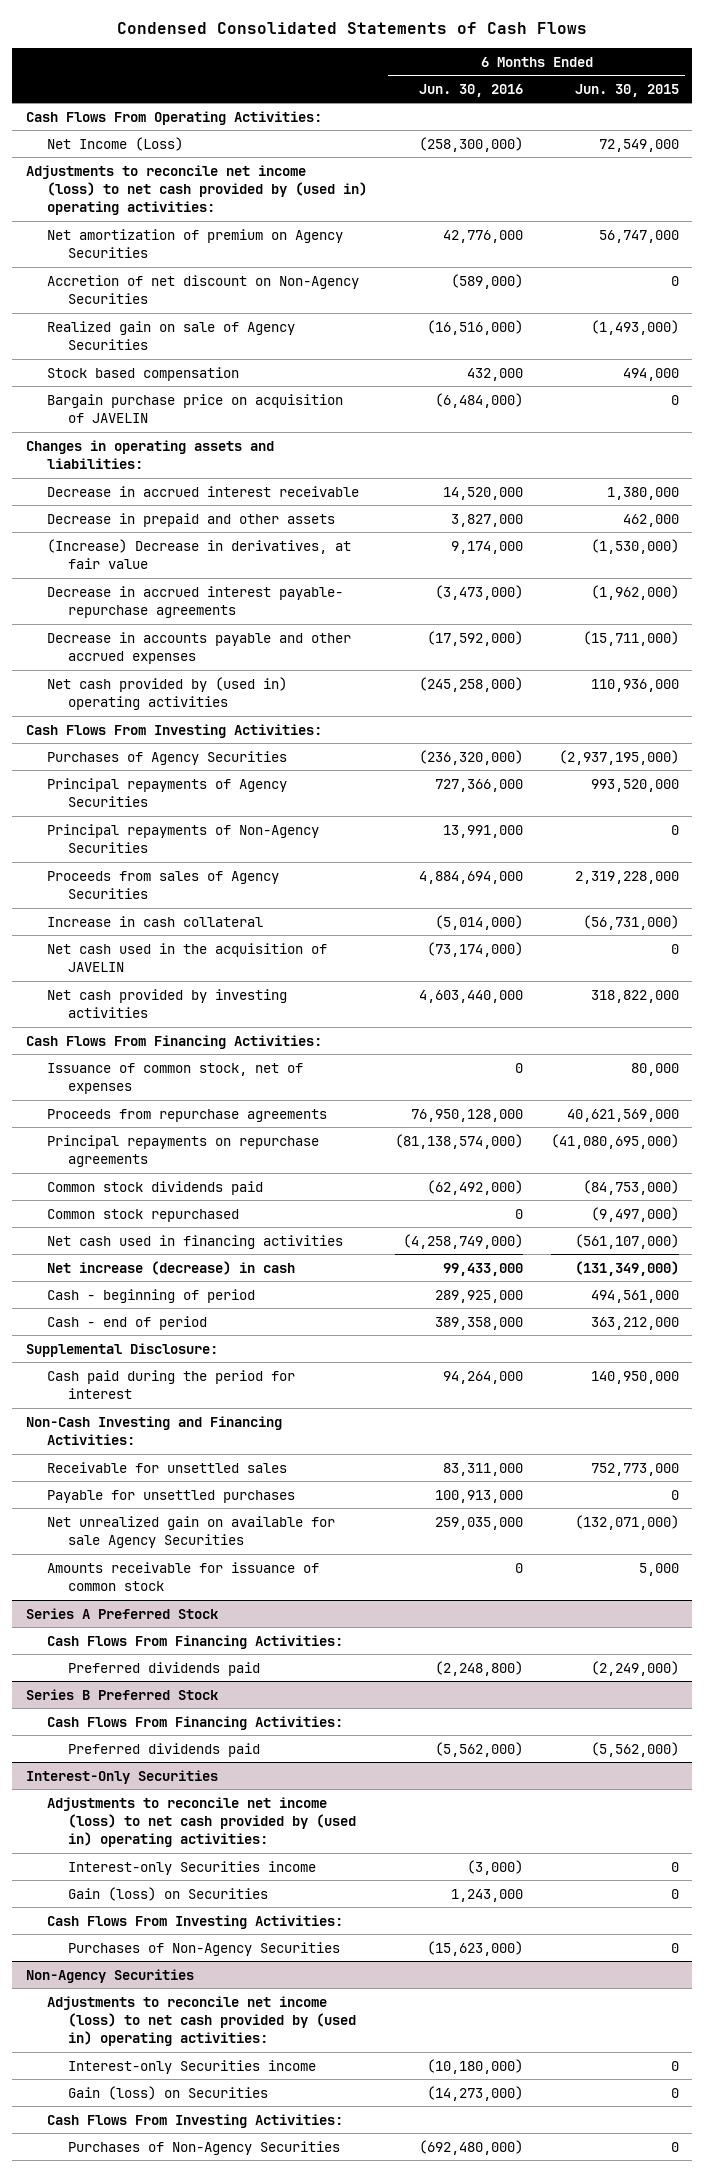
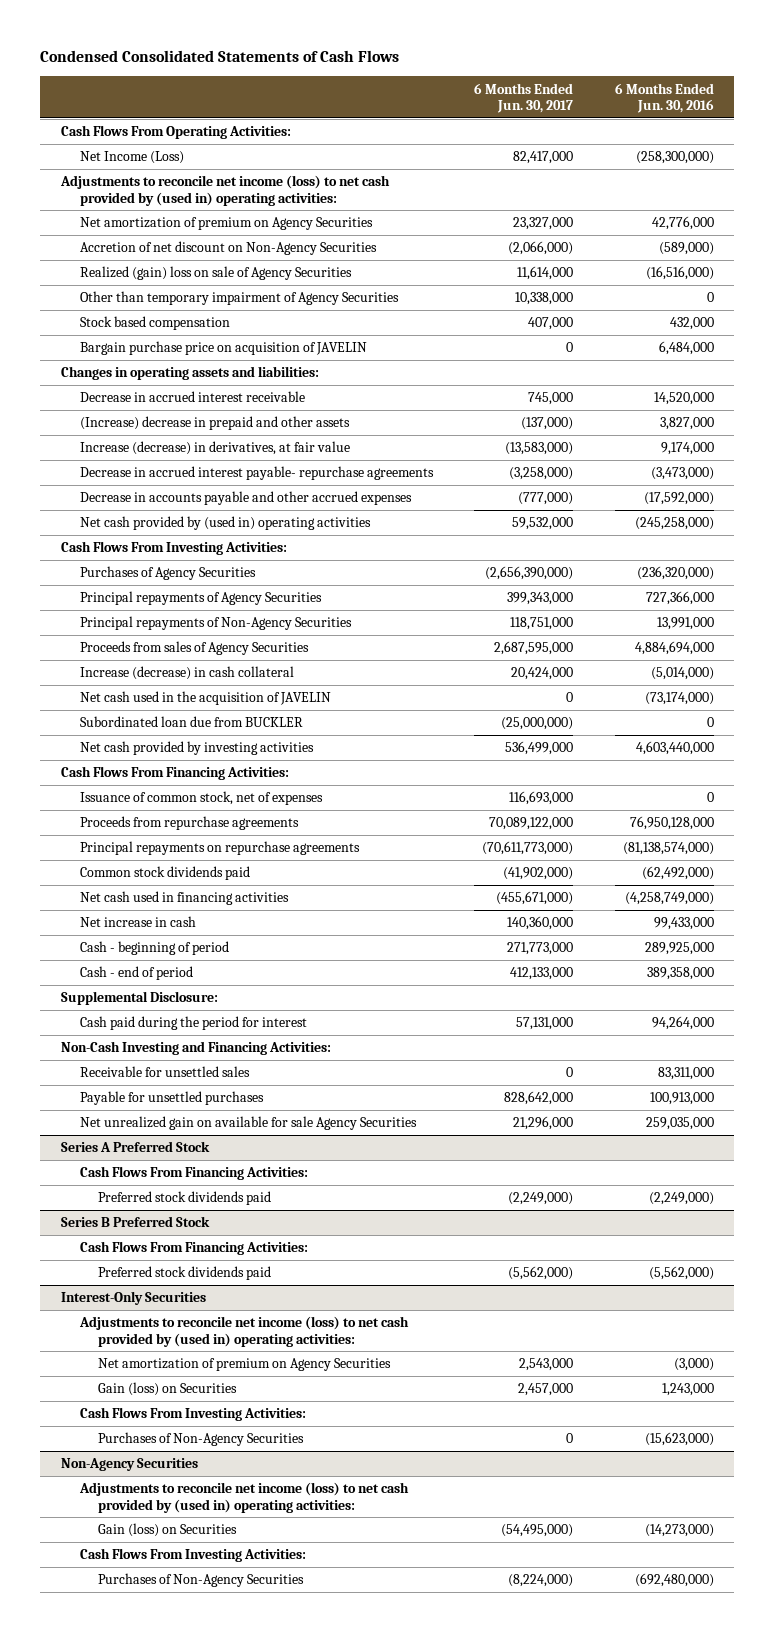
- | 6 Months Ended Jun. 30, 2016 | 6 Months Ended Jun. 30, 2015
+ | 6 Months Ended Jun. 30, 2017 | 6 Months Ended Jun. 30, 2016
- Realized gain on sale of Agency Securities | (16,516,000) | (1,493,000)
+ Realized (gain) loss on sale of Agency Securities | 11,614,000 | (16,516,000)
+ Other than temporary impairment of Agency Securities | 10,338,000 | 0
- Bargain purchase price on acquisition of JAVELIN | (6,484,000) | 0
+ Bargain purchase price on acquisition of JAVELIN | 0 | 6,484,000
- Decrease in prepaid and other assets | 3,827,000 | 462,000
- (Increase) Decrease in derivatives, at fair value | 9,174,000 | (1,530,000)
+ (Increase) decrease in prepaid and other assets | (137,000) | 3,827,000
+ Increase (decrease) in derivatives, at fair value | (13,583,000) | 9,174,000
- Increase in cash collateral | (5,014,000) | (56,731,000)
+ Increase (decrease) in cash collateral | 20,424,000 | (5,014,000)
+ Subordinated loan due from BUCKLER | (25,000,000) | 0
- Common stock repurchased | 0 | (9,497,000)
- Net increase (decrease) in cash | 99,433,000 | (131,349,000)
+ Net increase in cash | 140,360,000 | 99,433,000
- Amounts receivable for issuance of common stock | 0 | 5,000
@ Series A Preferred Stock
- Preferred dividends paid | (2,248,800) | (2,249,000)
+ Preferred stock dividends paid | (2,249,000) | (2,249,000)
@ Series B Preferred Stock
- Preferred dividends paid | (5,562,000) | (5,562,000)
+ Preferred stock dividends paid | (5,562,000) | (5,562,000)
@ Interest-Only Securities
- Interest-only Securities income | (3,000) | 0
+ Net amortization of premium on Agency Securities | 2,543,000 | (3,000)
@ Non-Agency Securities
- Interest-only Securities income | (10,180,000) | 0

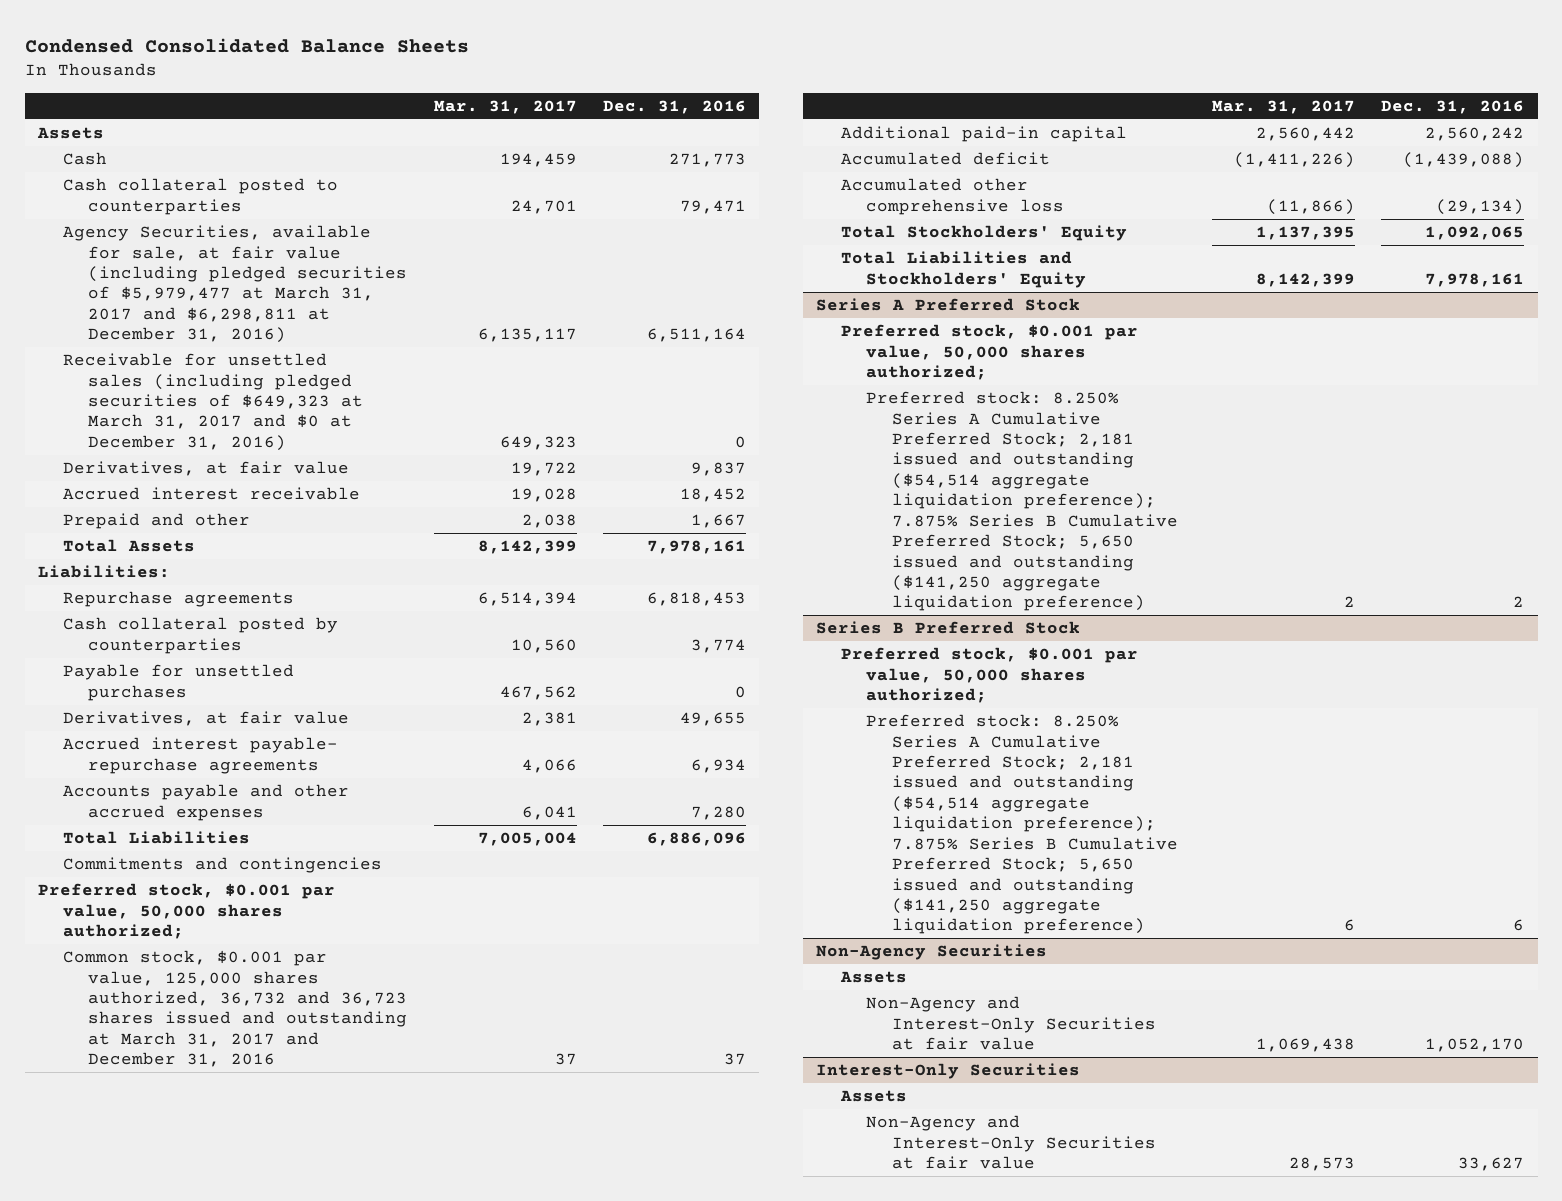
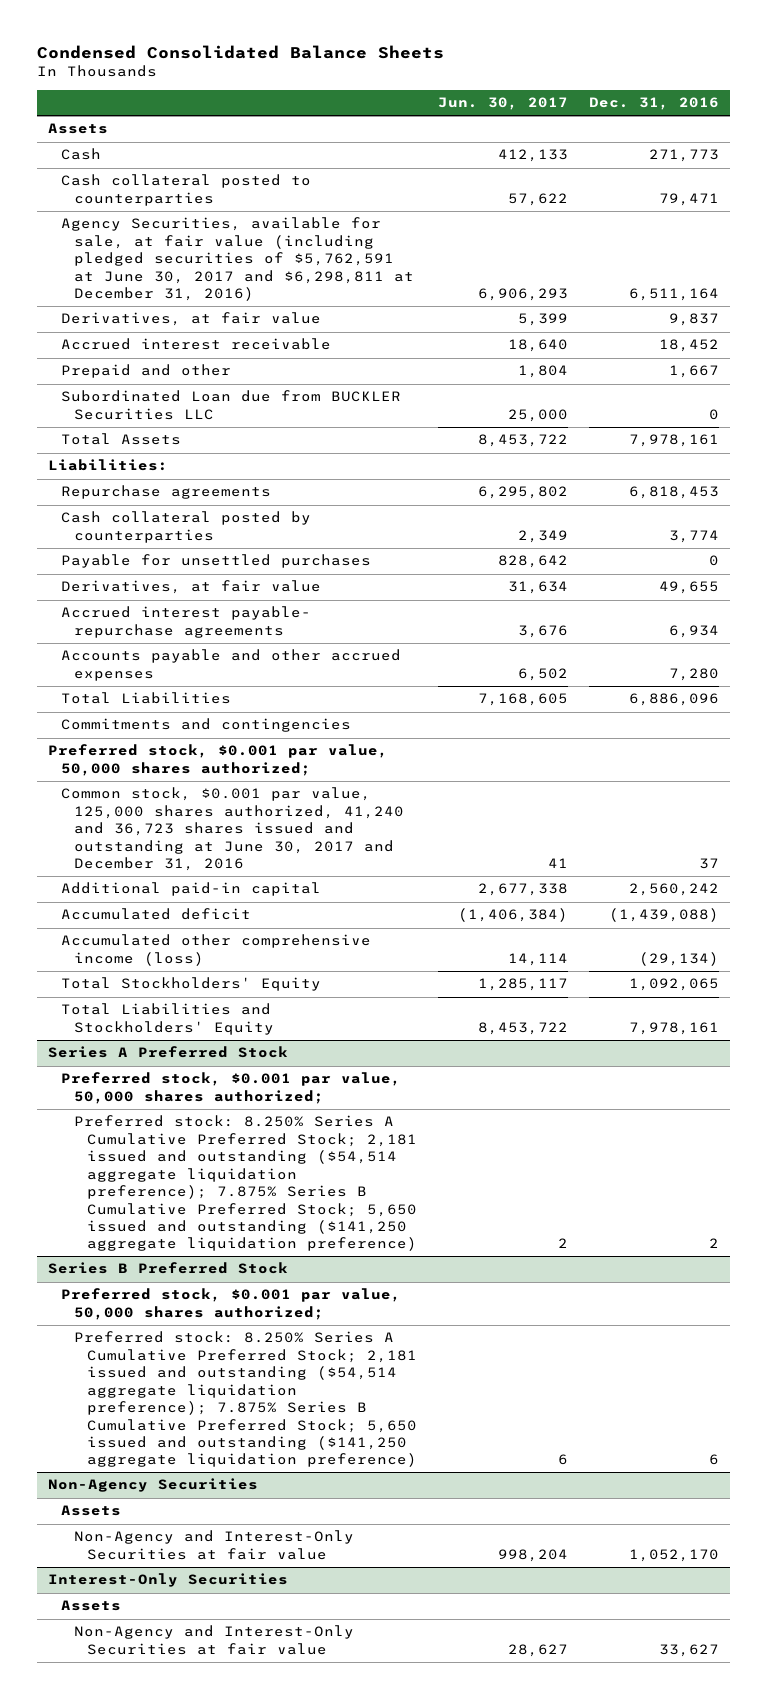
- | Mar. 31, 2017 | Dec. 31, 2016
+ | Jun. 30, 2017 | Dec. 31, 2016
- Agency Securities, available for sale, at fair value (including pledged securities of $5,979,477 at March 31, 2017 and $6,298,811 at December 31, 2016) | 6,135,117 | 6,511,164
- Receivable for unsettled sales (including pledged securities of $649,323 at March 31, 2017 and $0 at December 31, 2016) | 649,323 | 0
+ Agency Securities, available for sale, at fair value (including pledged securities of $5,762,591 at June 30, 2017 and $6,298,811 at December 31, 2016) | 6,906,293 | 6,511,164
+ Subordinated Loan due from BUCKLER Securities LLC | 25,000 | 0
- Common stock, $0.001 par value, 125,000 shares authorized, 36,732 and 36,723 shares issued and outstanding at March 31, 2017 and December 31, 2016 | 37 | 37
+ Common stock, $0.001 par value, 125,000 shares authorized, 41,240 and 36,723 shares issued and outstanding at June 30, 2017 and December 31, 2016 | 41 | 37
- Accumulated other comprehensive loss | (11,866) | (29,134)
+ Accumulated other comprehensive income (loss) | 14,114 | (29,134)

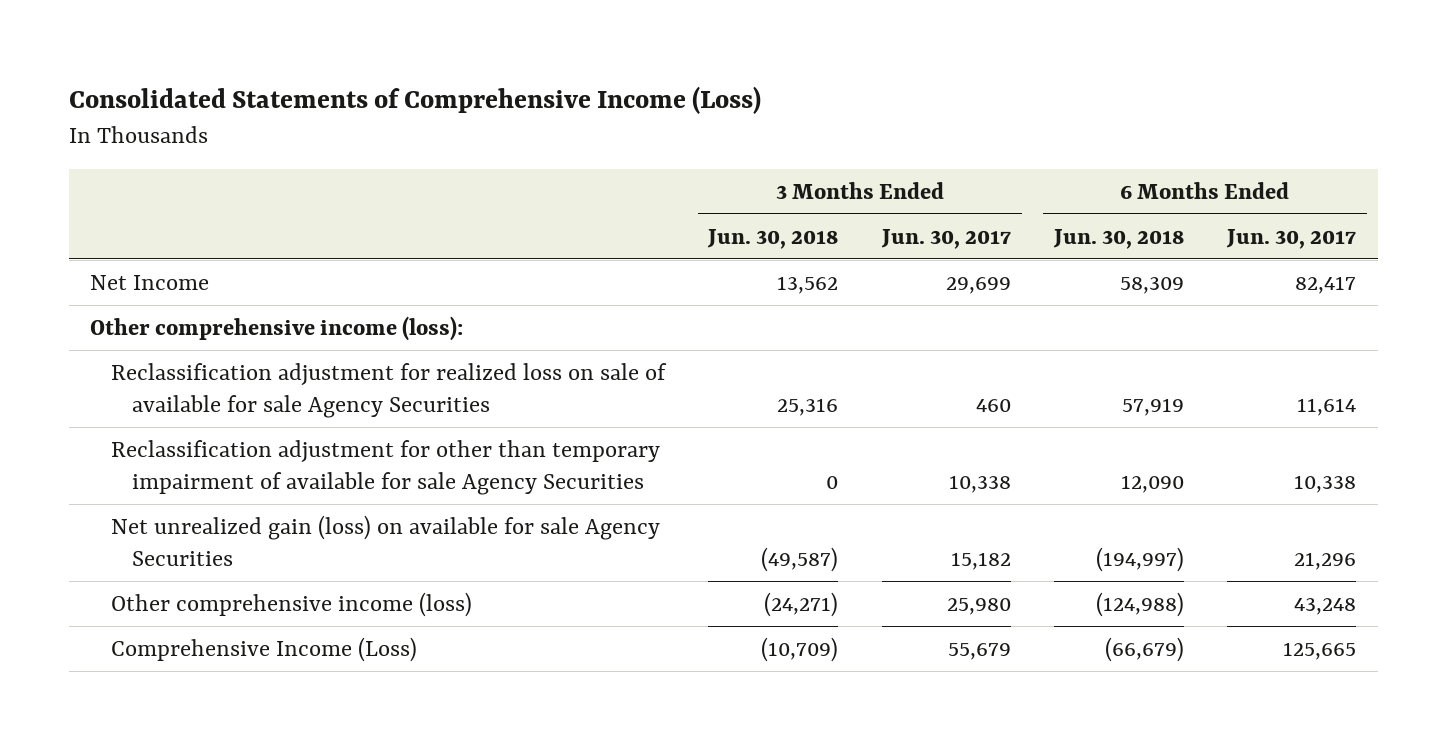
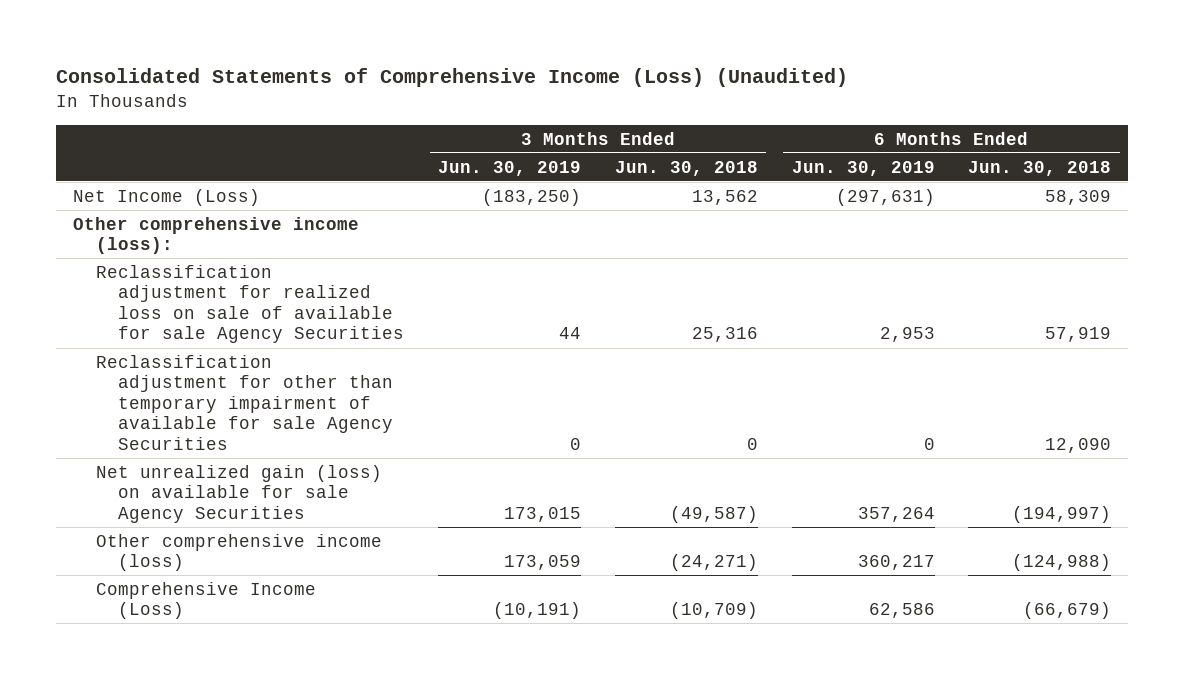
- Consolidated Statements of Comprehensive Income (Loss)
+ Consolidated Statements of Comprehensive Income (Loss) (Unaudited)
- | 3 Months Ended Jun. 30, 2018 | 3 Months Ended Jun. 30, 2017 | 6 Months Ended Jun. 30, 2018 | 6 Months Ended Jun. 30, 2017
+ | 3 Months Ended Jun. 30, 2019 | 3 Months Ended Jun. 30, 2018 | 6 Months Ended Jun. 30, 2019 | 6 Months Ended Jun. 30, 2018
- Net Income | 13,562 | 29,699 | 58,309 | 82,417
+ Net Income (Loss) | (183,250) | 13,562 | (297,631) | 58,309

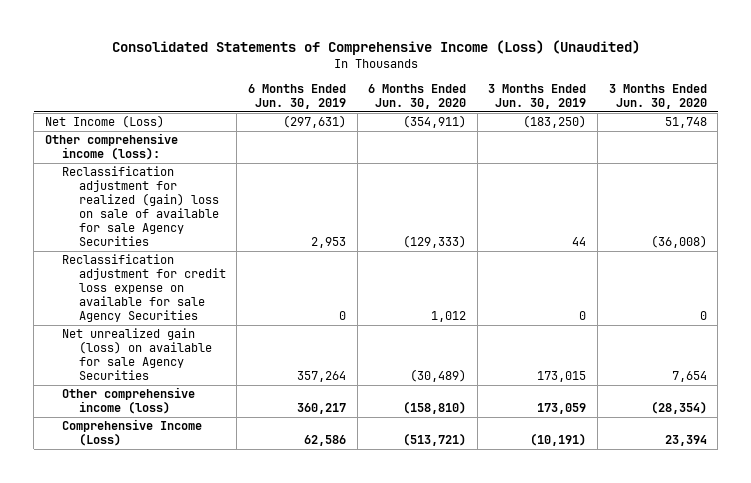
- | 3 Months Ended Jun. 30, 2019 | 3 Months Ended Jun. 30, 2018 | 6 Months Ended Jun. 30, 2019 | 6 Months Ended Jun. 30, 2018
+ | 6 Months Ended Jun. 30, 2019 | 6 Months Ended Jun. 30, 2020 | 3 Months Ended Jun. 30, 2019 | 3 Months Ended Jun. 30, 2020
- Reclassification adjustment for realized loss on sale of available for sale Agency Securities | 44 | 25,316 | 2,953 | 57,919
- Reclassification adjustment for other than temporary impairment of available for sale Agency Securities | 0 | 0 | 0 | 12,090
+ Reclassification adjustment for realized (gain) loss on sale of available for sale Agency Securities | 2,953 | (129,333) | 44 | (36,008)
+ Reclassification adjustment for credit loss expense on available for sale Agency Securities | 0 | 1,012 | 0 | 0

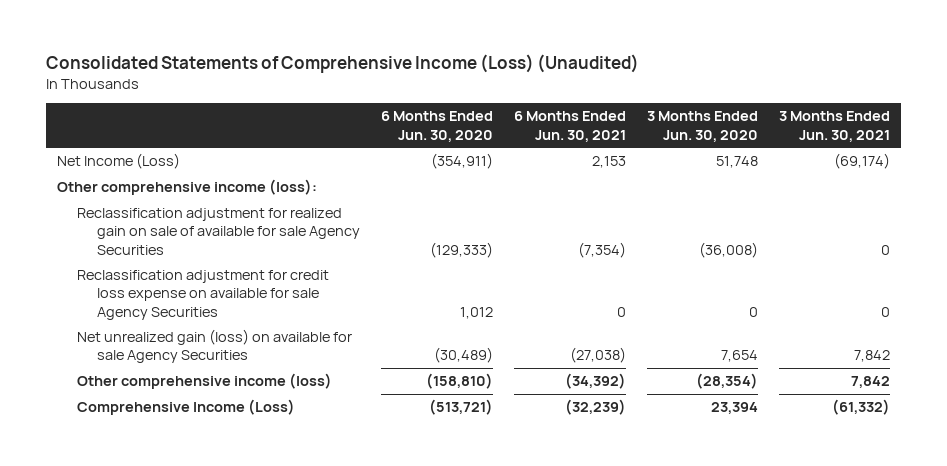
- | 6 Months Ended Jun. 30, 2019 | 6 Months Ended Jun. 30, 2020 | 3 Months Ended Jun. 30, 2019 | 3 Months Ended Jun. 30, 2020
+ | 6 Months Ended Jun. 30, 2020 | 6 Months Ended Jun. 30, 2021 | 3 Months Ended Jun. 30, 2020 | 3 Months Ended Jun. 30, 2021
- Reclassification adjustment for realized (gain) loss on sale of available for sale Agency Securities | 2,953 | (129,333) | 44 | (36,008)
+ Reclassification adjustment for realized gain on sale of available for sale Agency Securities | (129,333) | (7,354) | (36,008) | 0

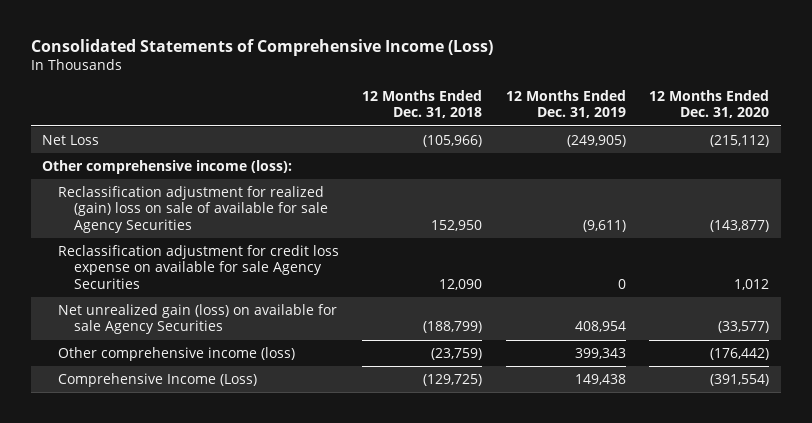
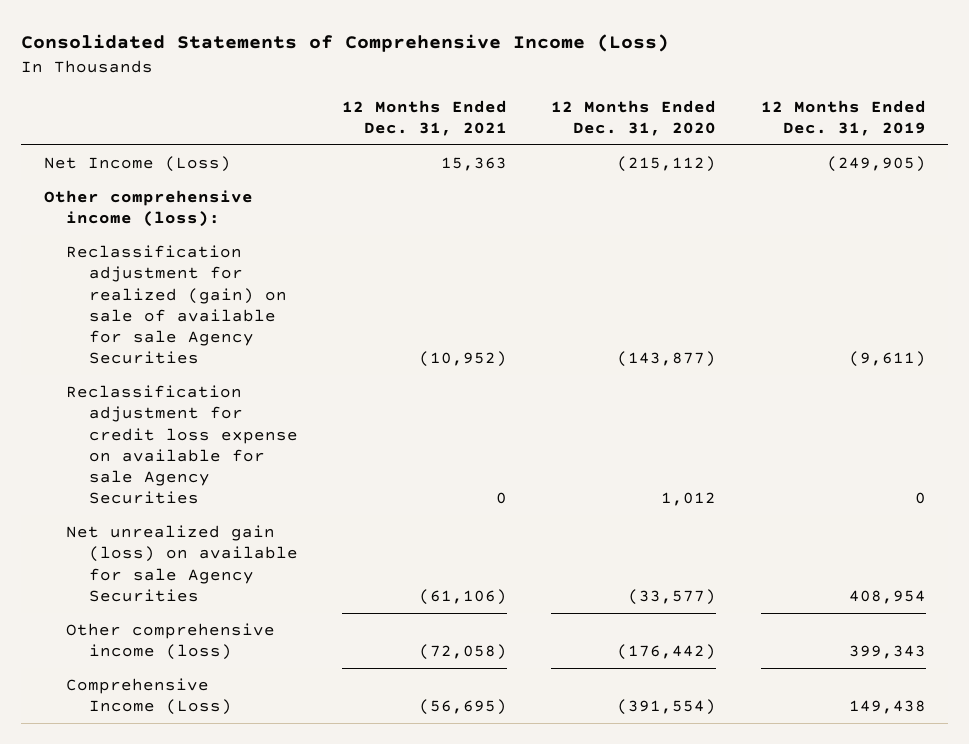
- | 12 Months Ended Dec. 31, 2018 | 12 Months Ended Dec. 31, 2019 | 12 Months Ended Dec. 31, 2020
+ | 12 Months Ended Dec. 31, 2021 | 12 Months Ended Dec. 31, 2020 | 12 Months Ended Dec. 31, 2019
- Net Loss | (105,966) | (249,905) | (215,112)
+ Net Income (Loss) | 15,363 | (215,112) | (249,905)
- Reclassification adjustment for realized (gain) loss on sale of available for sale Agency Securities | 152,950 | (9,611) | (143,877)
+ Reclassification adjustment for realized (gain) on sale of available for sale Agency Securities | (10,952) | (143,877) | (9,611)

